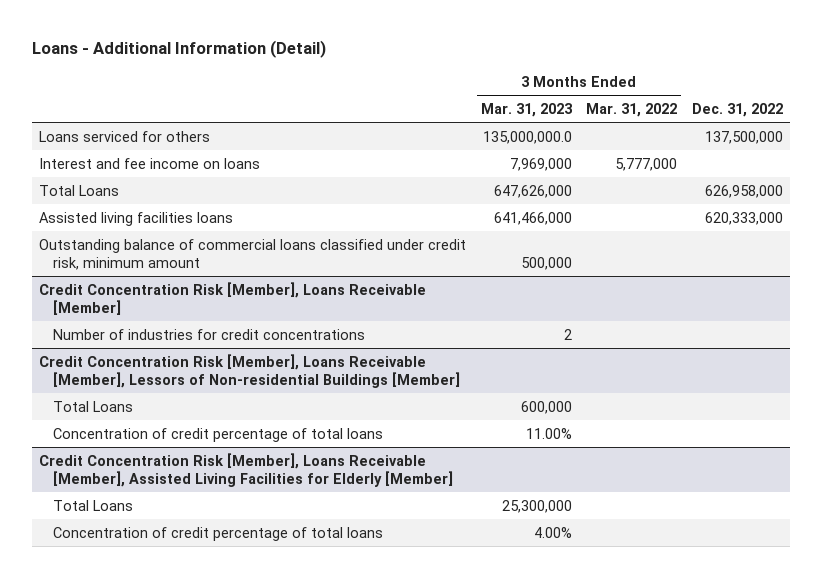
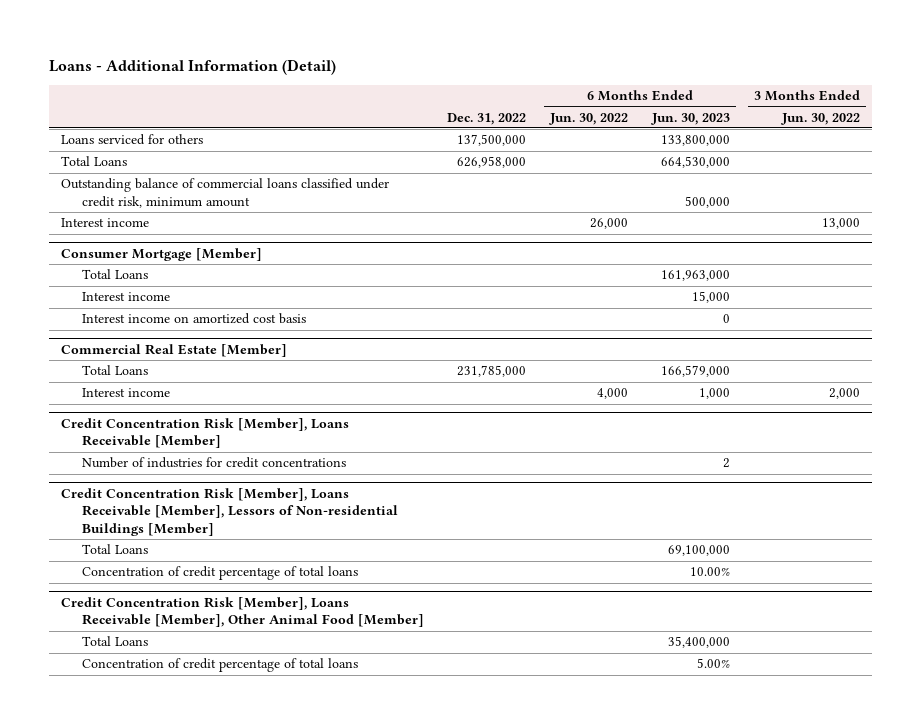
- | 3 Months Ended Mar. 31, 2023 | 3 Months Ended Mar. 31, 2022 | Dec. 31, 2022
+ | Dec. 31, 2022 | 6 Months Ended Jun. 30, 2022 | 6 Months Ended Jun. 30, 2023 | 3 Months Ended Jun. 30, 2022
- Interest and fee income on loans | 7,969,000 | 5,777,000 |
- Assisted living facilities loans | 641,466,000 | | 620,333,000
+ Interest income | | 26,000 | | 13,000
+ Consumer Mortgage [Member]
+ Total Loans | | | 161,963,000 |
+ Interest income | | | 15,000 |
+ Interest income on amortized cost basis | | | 0 |
+ Commercial Real Estate [Member]
+ Total Loans | 231,785,000 | | 166,579,000 |
+ Interest income | | 4,000 | 1,000 | 2,000
- Credit Concentration Risk [Member], Loans Receivable [Member], Assisted Living Facilities for Elderly [Member]
- Total Loans | 25,300,000 | |
- Concentration of credit percentage of total loans | 4.00% | |
+ Credit Concentration Risk [Member], Loans Receivable [Member], Other Animal Food [Member]
+ Total Loans | | | 35,400,000 |
+ Concentration of credit percentage of total loans | | | 5.00% |

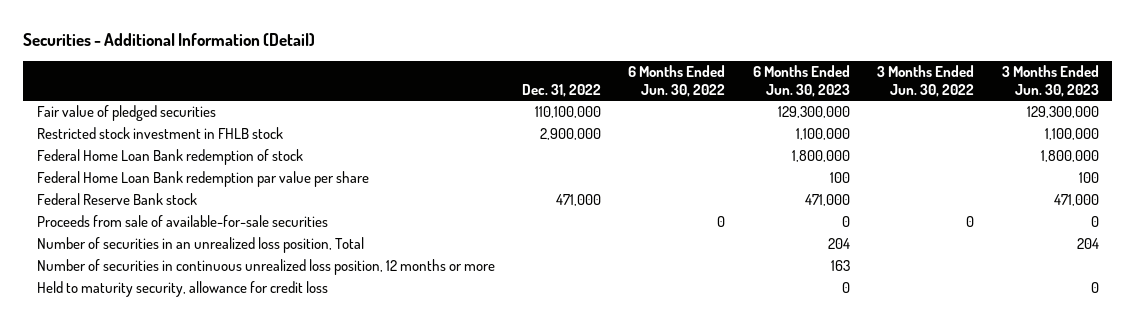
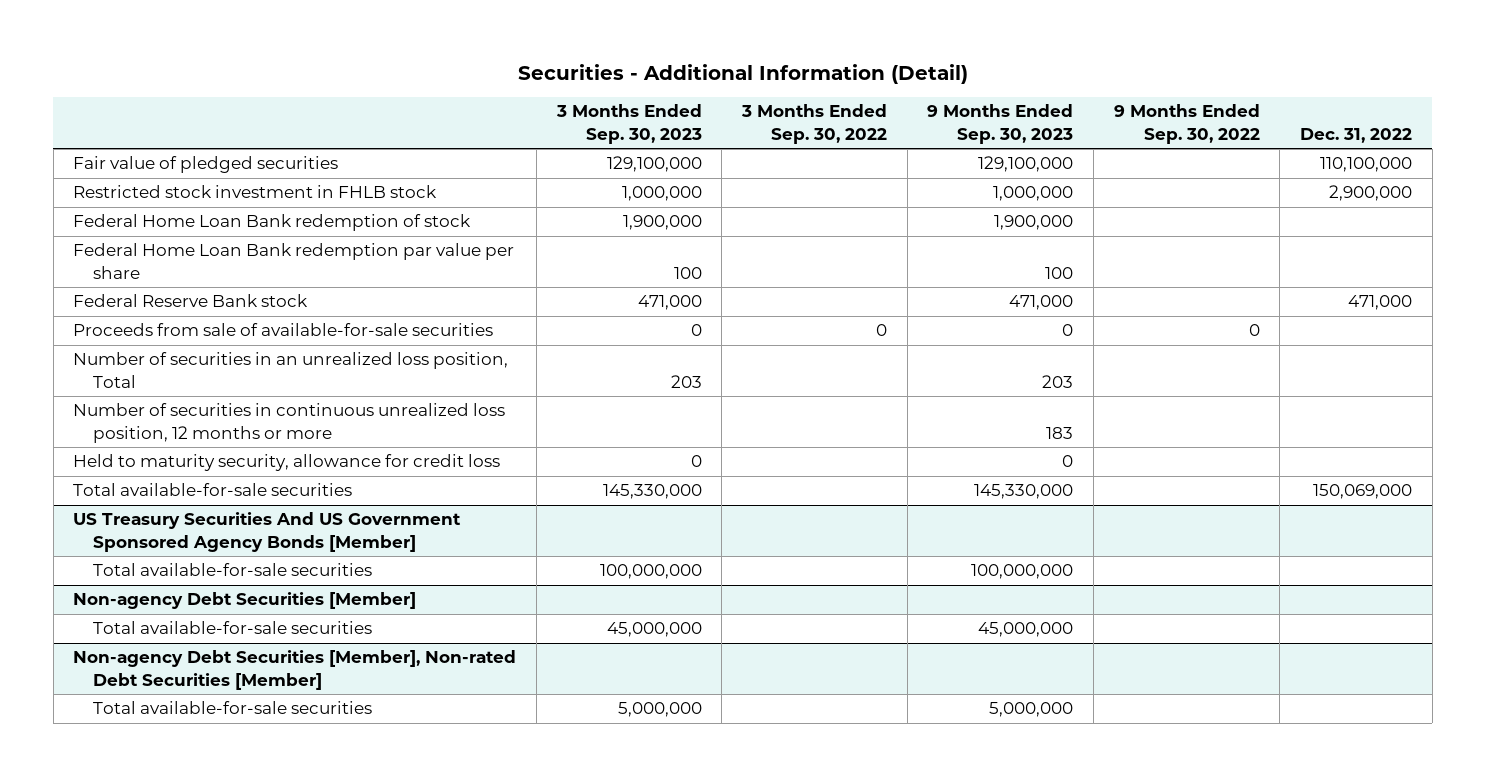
- | Dec. 31, 2022 | 6 Months Ended Jun. 30, 2022 | 6 Months Ended Jun. 30, 2023 | 3 Months Ended Jun. 30, 2022 | 3 Months Ended Jun. 30, 2023
+ | 3 Months Ended Sep. 30, 2023 | 3 Months Ended Sep. 30, 2022 | 9 Months Ended Sep. 30, 2023 | 9 Months Ended Sep. 30, 2022 | Dec. 31, 2022
+ Total available-for-sale securities | 145,330,000 | | 145,330,000 | | 150,069,000
+ US Treasury Securities And US Government Sponsored Agency Bonds [Member]
+ Total available-for-sale securities | 100,000,000 | | 100,000,000 | |
+ Non-agency Debt Securities [Member]
+ Total available-for-sale securities | 45,000,000 | | 45,000,000 | |
+ Non-agency Debt Securities [Member], Non-rated Debt Securities [Member]
+ Total available-for-sale securities | 5,000,000 | | 5,000,000 | |

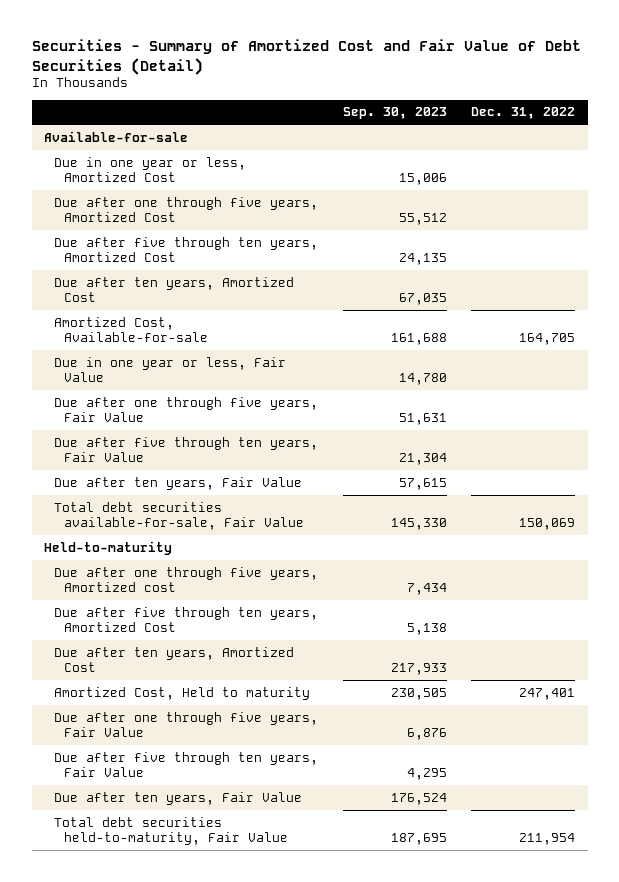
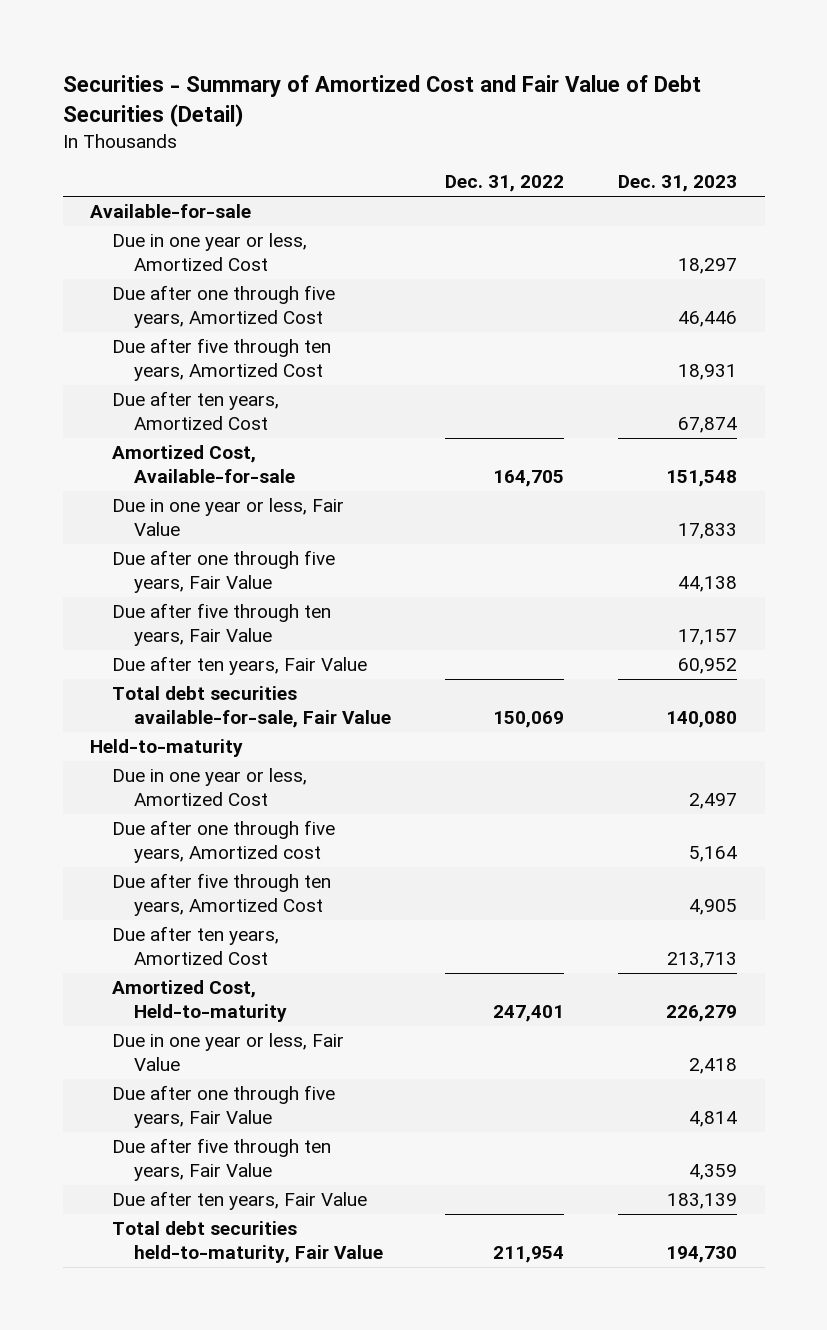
- | Sep. 30, 2023 | Dec. 31, 2022
+ | Dec. 31, 2022 | Dec. 31, 2023
+ Due in one year or less, Amortized Cost | | 2,497
- Amortized Cost, Held to maturity | 230,505 | 247,401
+ Amortized Cost, Held-to-maturity | 247,401 | 226,279
+ Due in one year or less, Fair Value | | 2,418

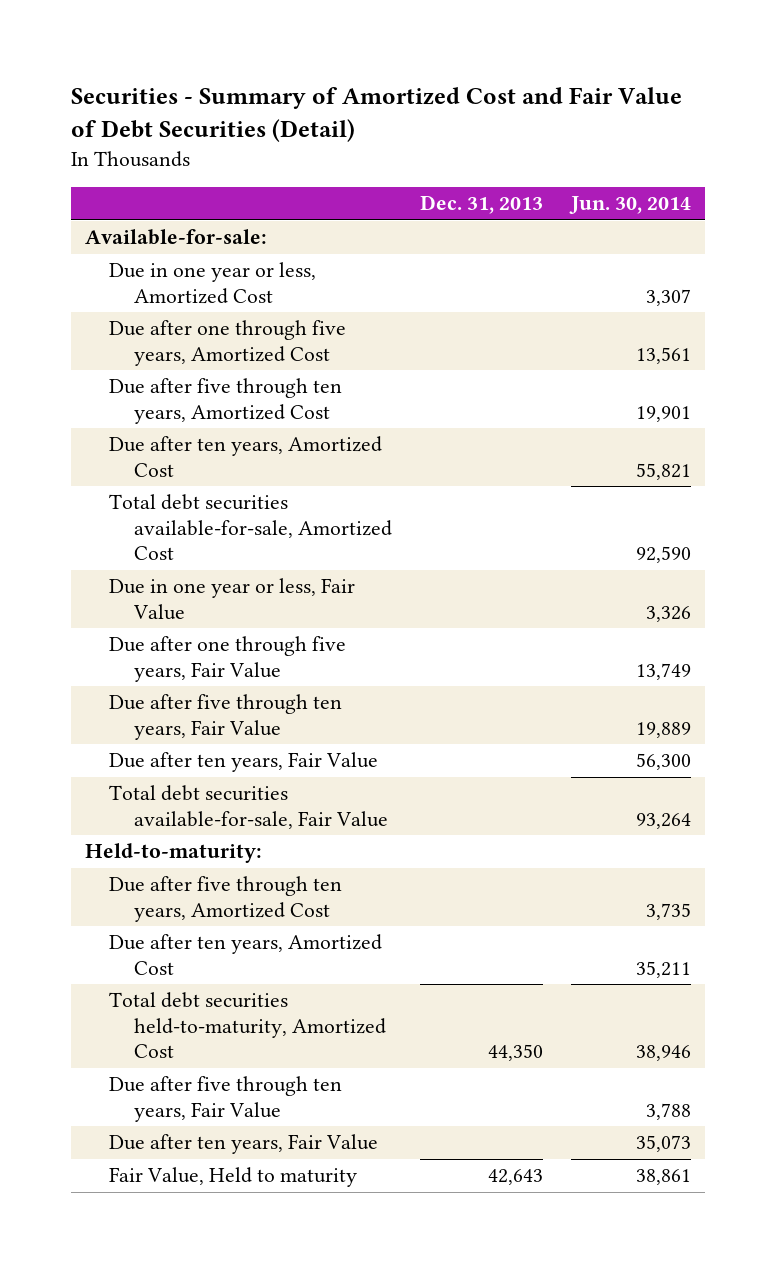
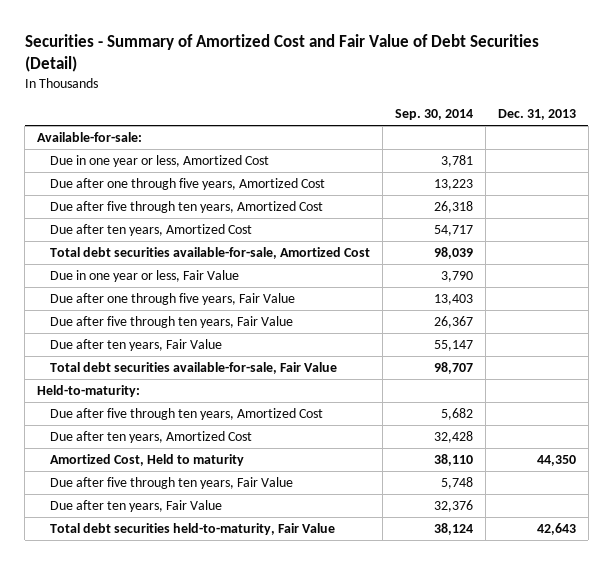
- | Dec. 31, 2013 | Jun. 30, 2014
+ | Sep. 30, 2014 | Dec. 31, 2013
- Total debt securities held-to-maturity, Amortized Cost | 44,350 | 38,946
+ Amortized Cost, Held to maturity | 38,110 | 44,350
- Fair Value, Held to maturity | 42,643 | 38,861
+ Total debt securities held-to-maturity, Fair Value | 38,124 | 42,643

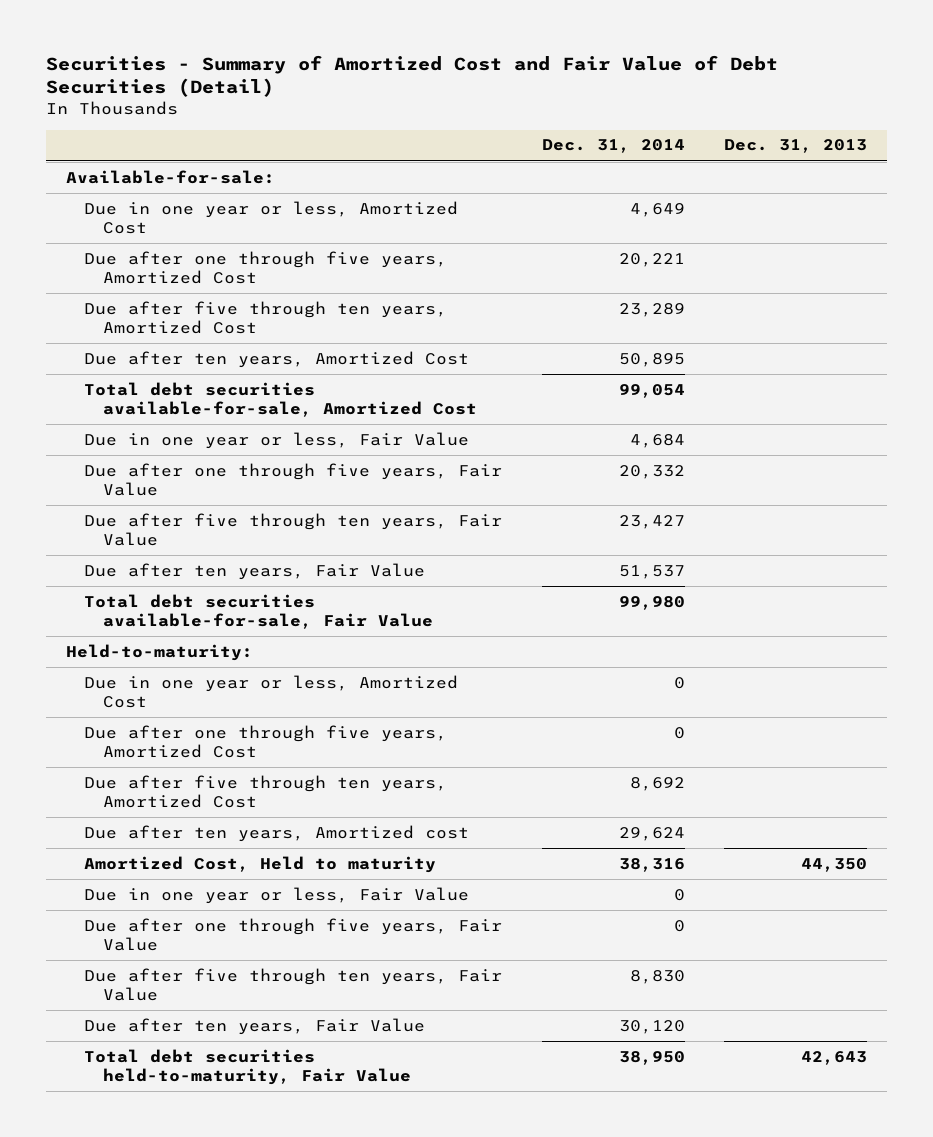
- | Sep. 30, 2014 | Dec. 31, 2013
+ | Dec. 31, 2014 | Dec. 31, 2013
+ Due in one year or less, Amortized Cost | 0 |
+ Due after one through five years, Amortized Cost | 0 |
- Due after ten years, Amortized Cost | 32,428 |
+ Due after ten years, Amortized cost | 29,624 |
+ Due in one year or less, Fair Value | 0 |
+ Due after one through five years, Fair Value | 0 |

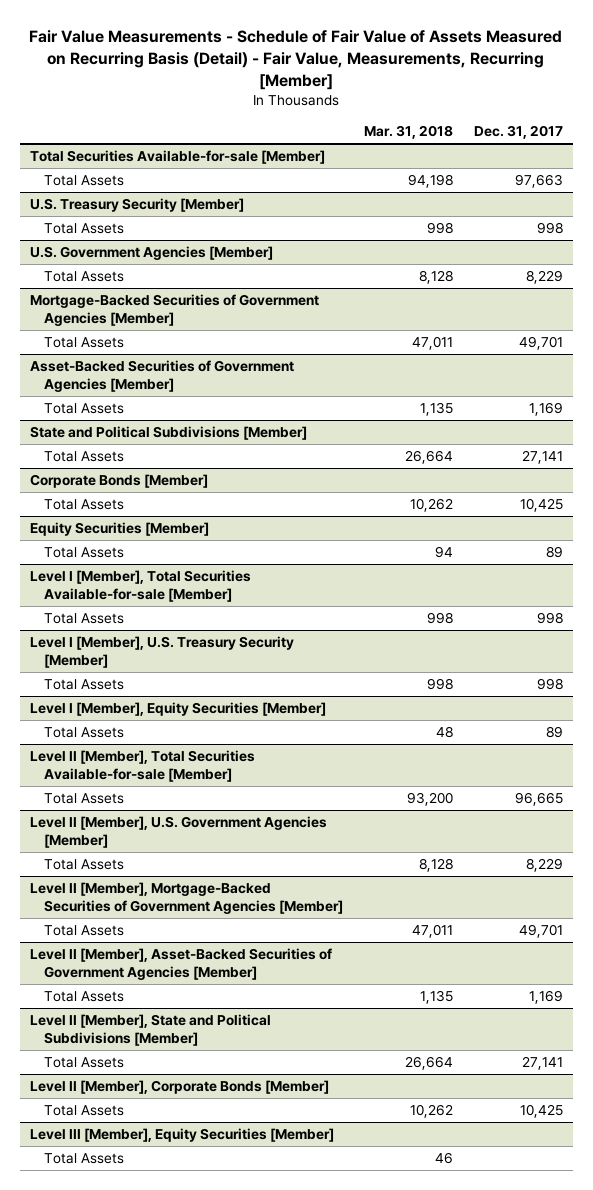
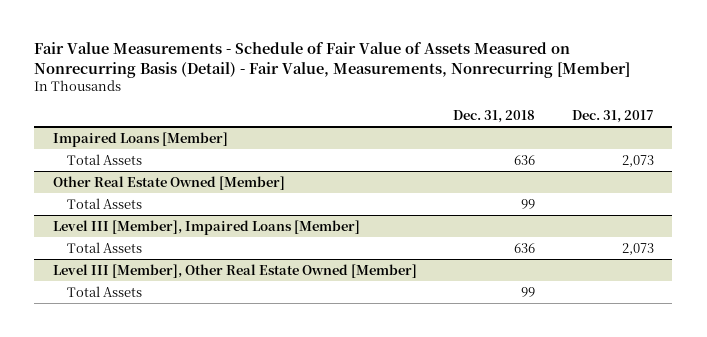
- Fair Value Measurements - Schedule of Fair Value of Assets Measured on Recurring Basis (Detail) - Fair Value, Measurements, Recurring [Member]
+ Fair Value Measurements - Schedule of Fair Value of Assets Measured on Nonrecurring Basis (Detail) - Fair Value, Measurements, Nonrecurring [Member]
- | Mar. 31, 2018 | Dec. 31, 2017
+ | Dec. 31, 2018 | Dec. 31, 2017
- Total Securities Available-for-sale [Member]
- Total Assets | 94,198 | 97,663
- U.S. Treasury Security [Member]
- Total Assets | 998 | 998
- U.S. Government Agencies [Member]
- Total Assets | 8,128 | 8,229
- Mortgage-Backed Securities of Government Agencies [Member]
- Total Assets | 47,011 | 49,701
- Asset-Backed Securities of Government Agencies [Member]
- Total Assets | 1,135 | 1,169
- State and Political Subdivisions [Member]
- Total Assets | 26,664 | 27,141
- Corporate Bonds [Member]
- Total Assets | 10,262 | 10,425
- Equity Securities [Member]
- Total Assets | 94 | 89
- Level I [Member], Total Securities Available-for-sale [Member]
- Total Assets | 998 | 998
- Level I [Member], U.S. Treasury Security [Member]
- Total Assets | 998 | 998
- Level I [Member], Equity Securities [Member]
- Total Assets | 48 | 89
- Level II [Member], Total Securities Available-for-sale [Member]
- Total Assets | 93,200 | 96,665
- Level II [Member], U.S. Government Agencies [Member]
- Total Assets | 8,128 | 8,229
- Level II [Member], Mortgage-Backed Securities of Government Agencies [Member]
- Total Assets | 47,011 | 49,701
- Level II [Member], Asset-Backed Securities of Government Agencies [Member]
- Total Assets | 1,135 | 1,169
- Level II [Member], State and Political Subdivisions [Member]
- Total Assets | 26,664 | 27,141
- Level II [Member], Corporate Bonds [Member]
- Total Assets | 10,262 | 10,425
- Level III [Member], Equity Securities [Member]
- Total Assets | 46 |
+ Impaired Loans [Member]
+ Total Assets | 636 | 2,073
+ Other Real Estate Owned [Member]
+ Total Assets | 99 |
+ Level III [Member], Impaired Loans [Member]
+ Total Assets | 636 | 2,073
+ Level III [Member], Other Real Estate Owned [Member]
+ Total Assets | 99 |

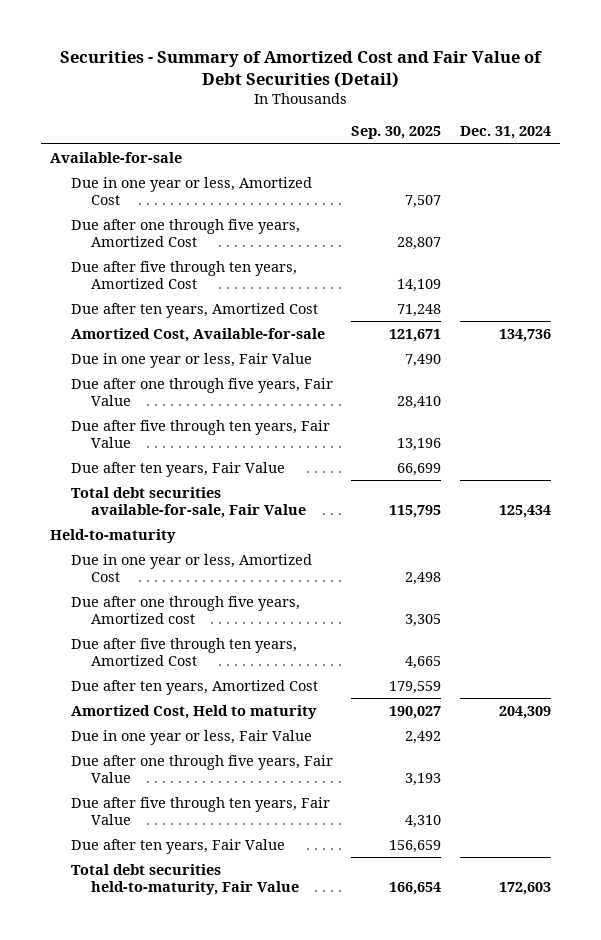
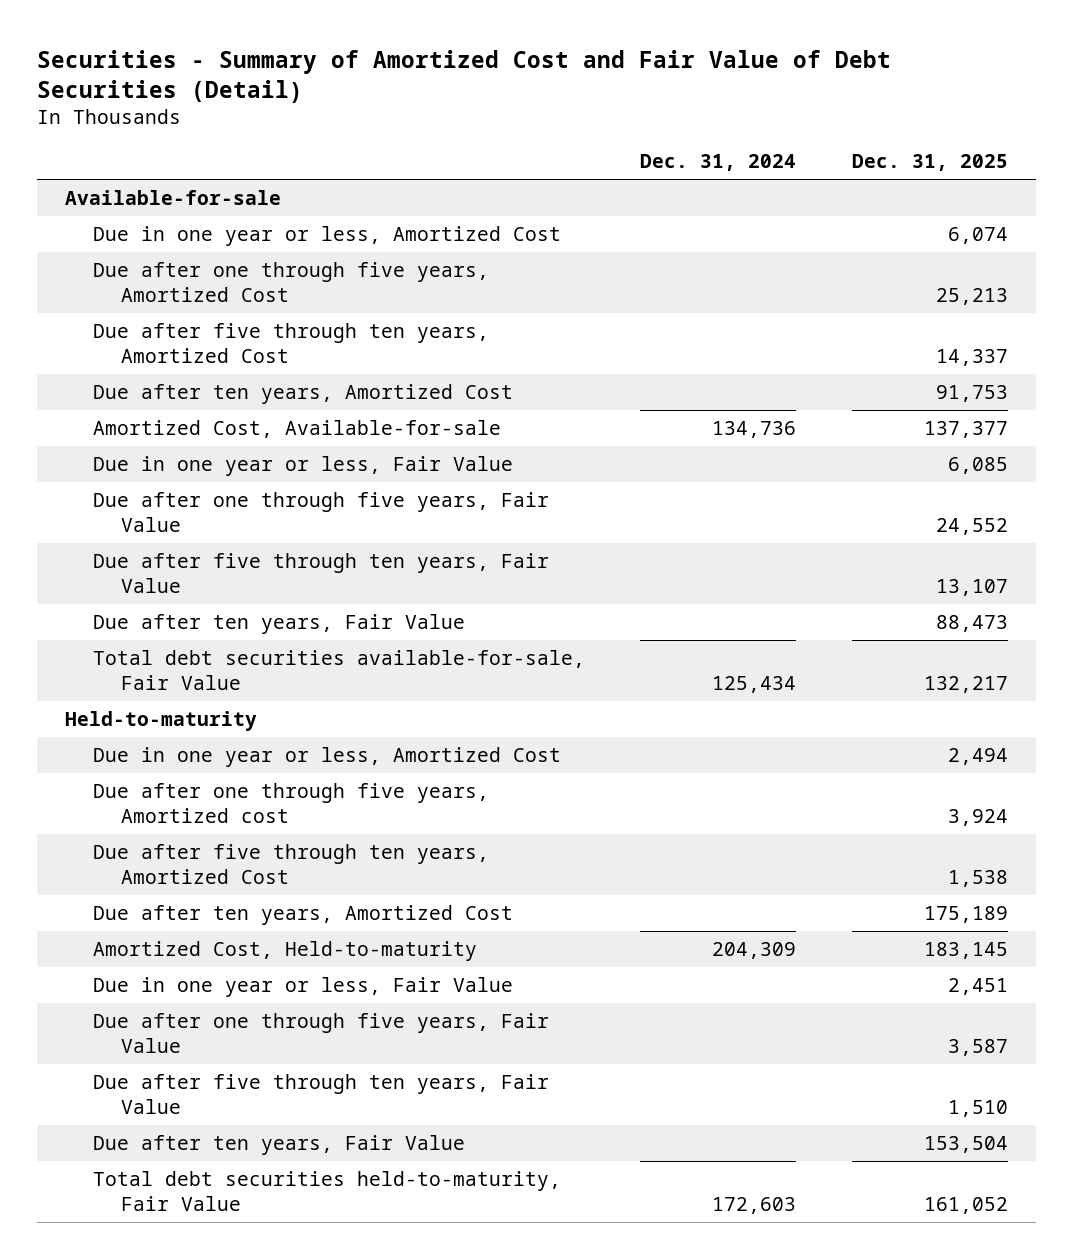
- | Sep. 30, 2025 | Dec. 31, 2024
+ | Dec. 31, 2024 | Dec. 31, 2025
- Amortized Cost, Held to maturity | 190,027 | 204,309
+ Amortized Cost, Held-to-maturity | 204,309 | 183,145

